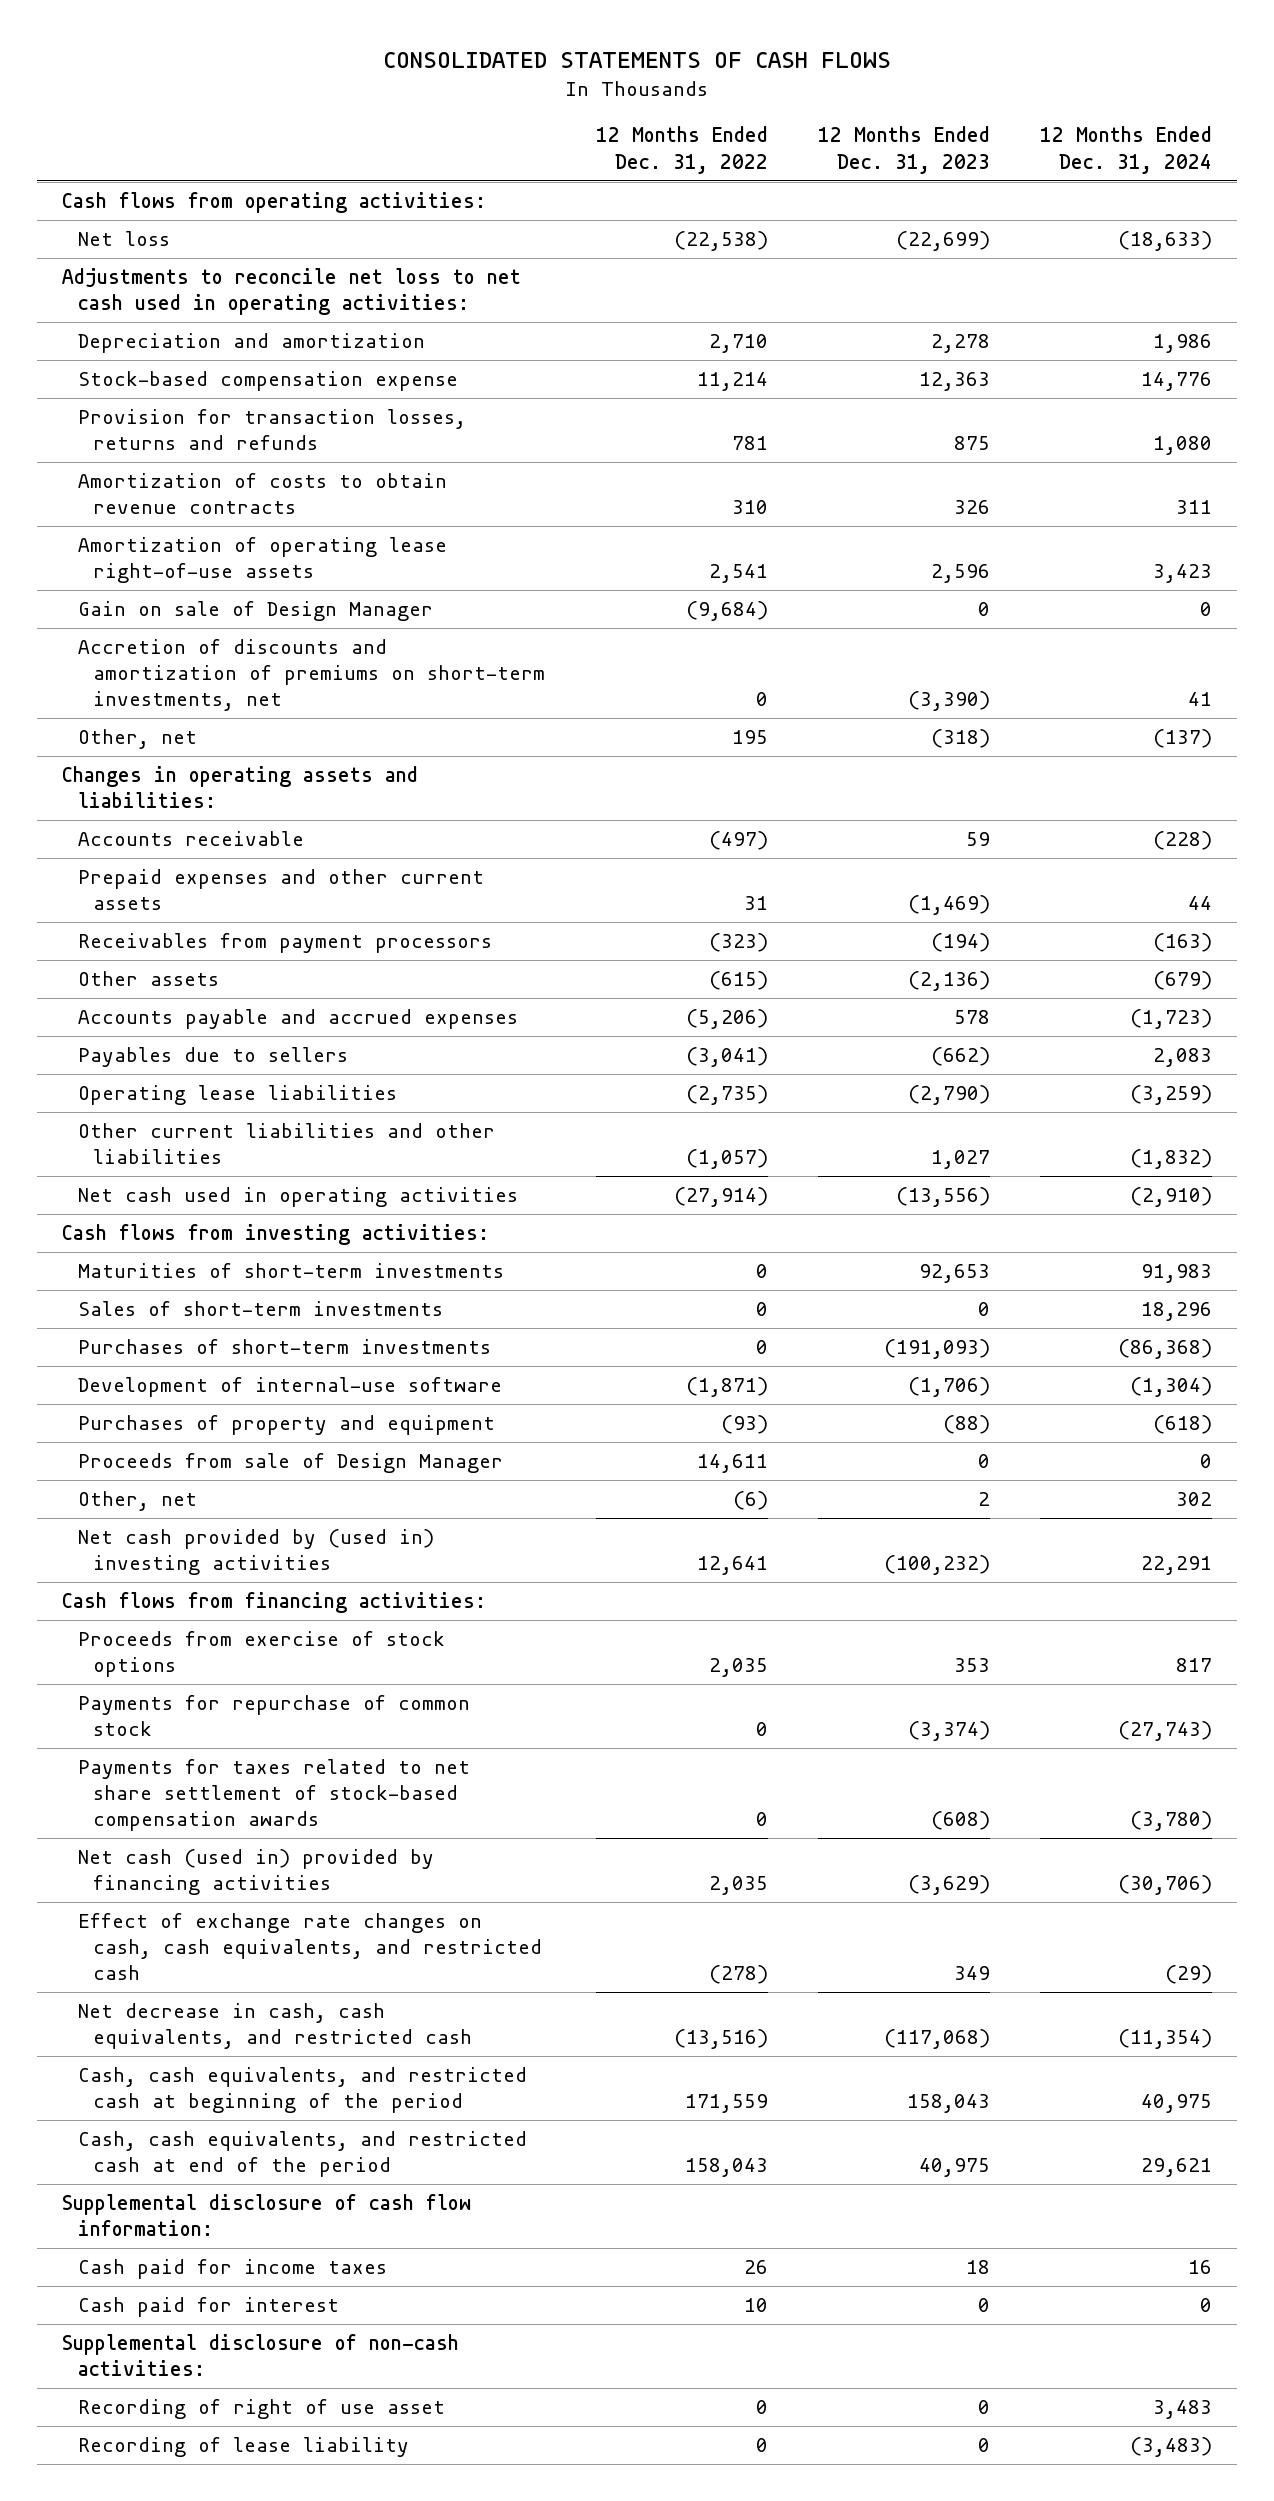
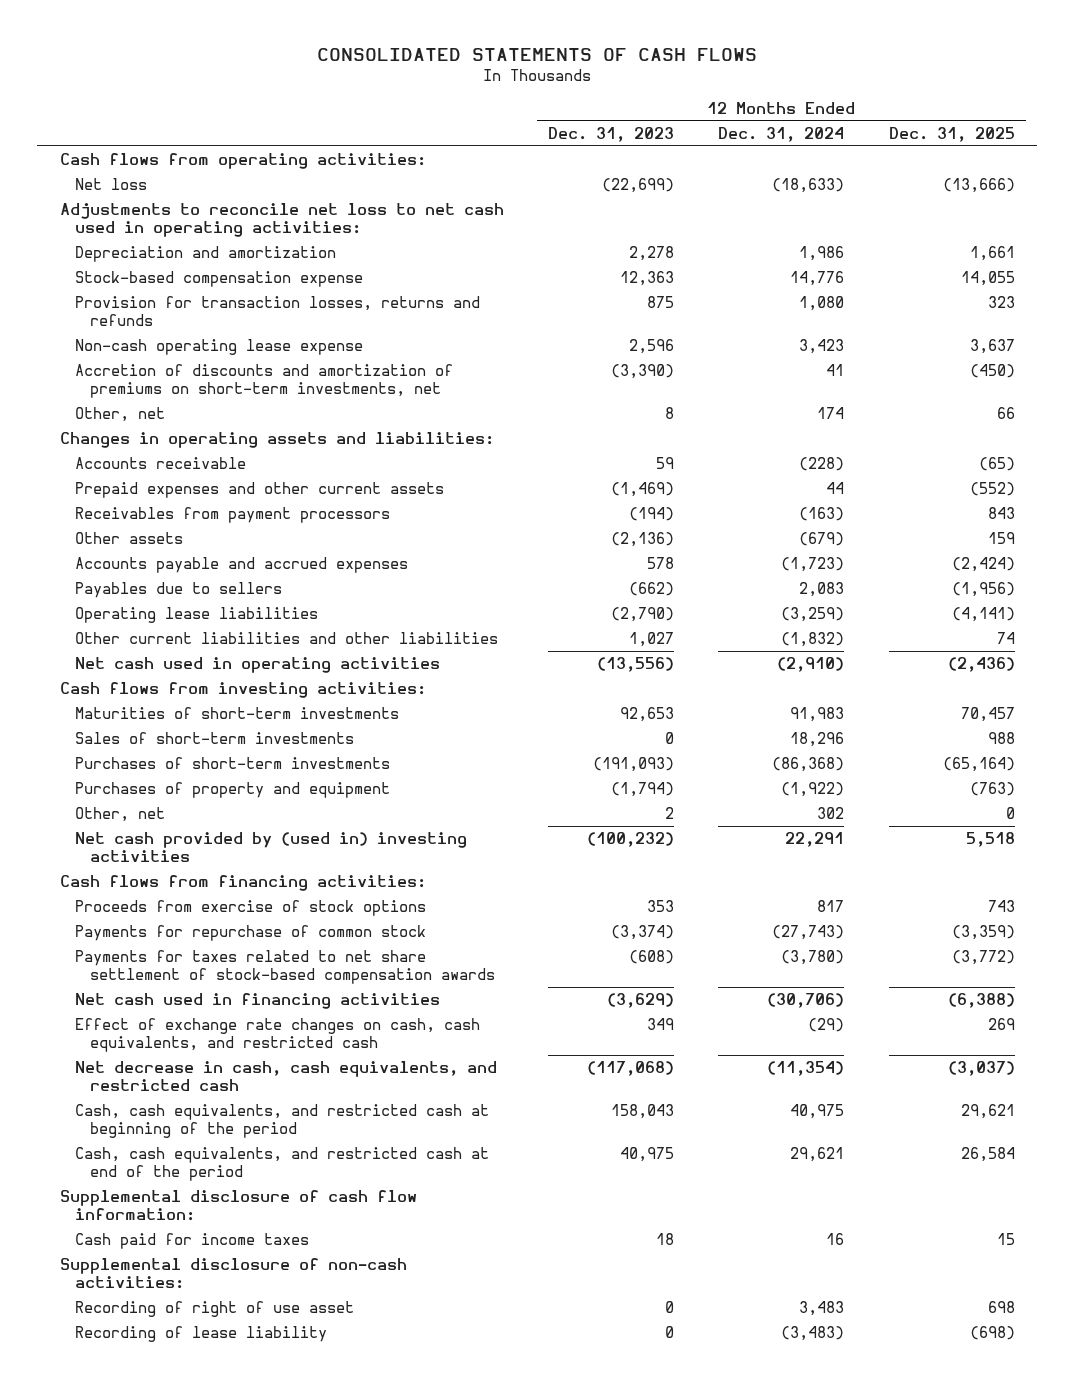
- | 12 Months Ended Dec. 31, 2022 | 12 Months Ended Dec. 31, 2023 | 12 Months Ended Dec. 31, 2024
+ | 12 Months Ended Dec. 31, 2023 | 12 Months Ended Dec. 31, 2024 | 12 Months Ended Dec. 31, 2025
- Amortization of costs to obtain revenue contracts | 310 | 326 | 311
- Amortization of operating lease right-of-use assets | 2,541 | 2,596 | 3,423
- Gain on sale of Design Manager | (9,684) | 0 | 0
+ Non-cash operating lease expense | 2,596 | 3,423 | 3,637
- Other, net | 195 | (318) | (137)
+ Other, net | 8 | 174 | 66
- Development of internal-use software | (1,871) | (1,706) | (1,304)
- Purchases of property and equipment | (93) | (88) | (618)
- Proceeds from sale of Design Manager | 14,611 | 0 | 0
+ Purchases of property and equipment | (1,794) | (1,922) | (763)
- Net cash (used in) provided by financing activities | 2,035 | (3,629) | (30,706)
+ Net cash used in financing activities | (3,629) | (30,706) | (6,388)
- Cash paid for interest | 10 | 0 | 0

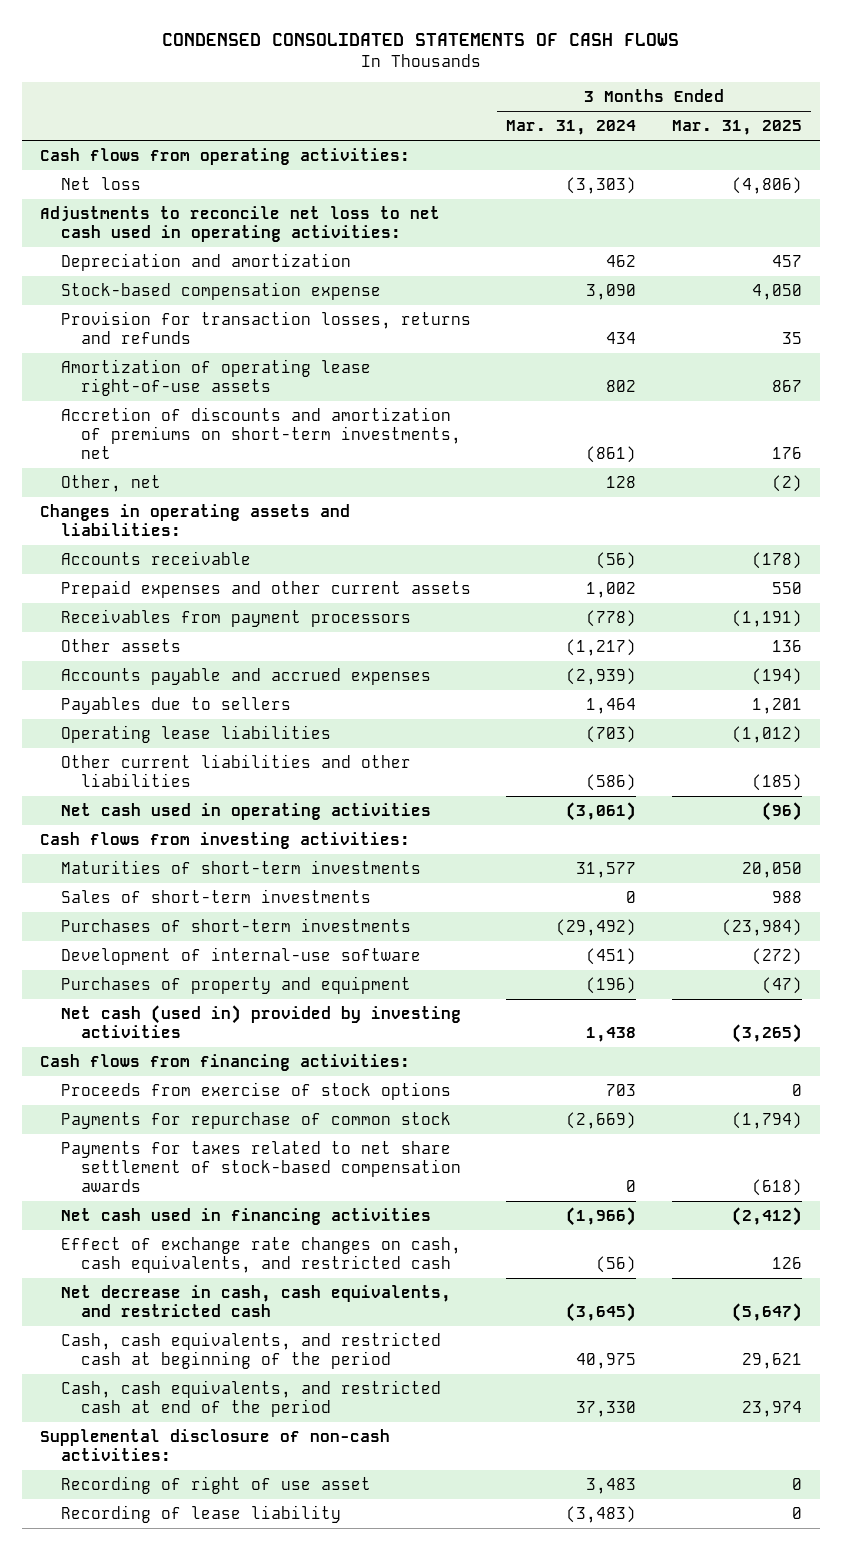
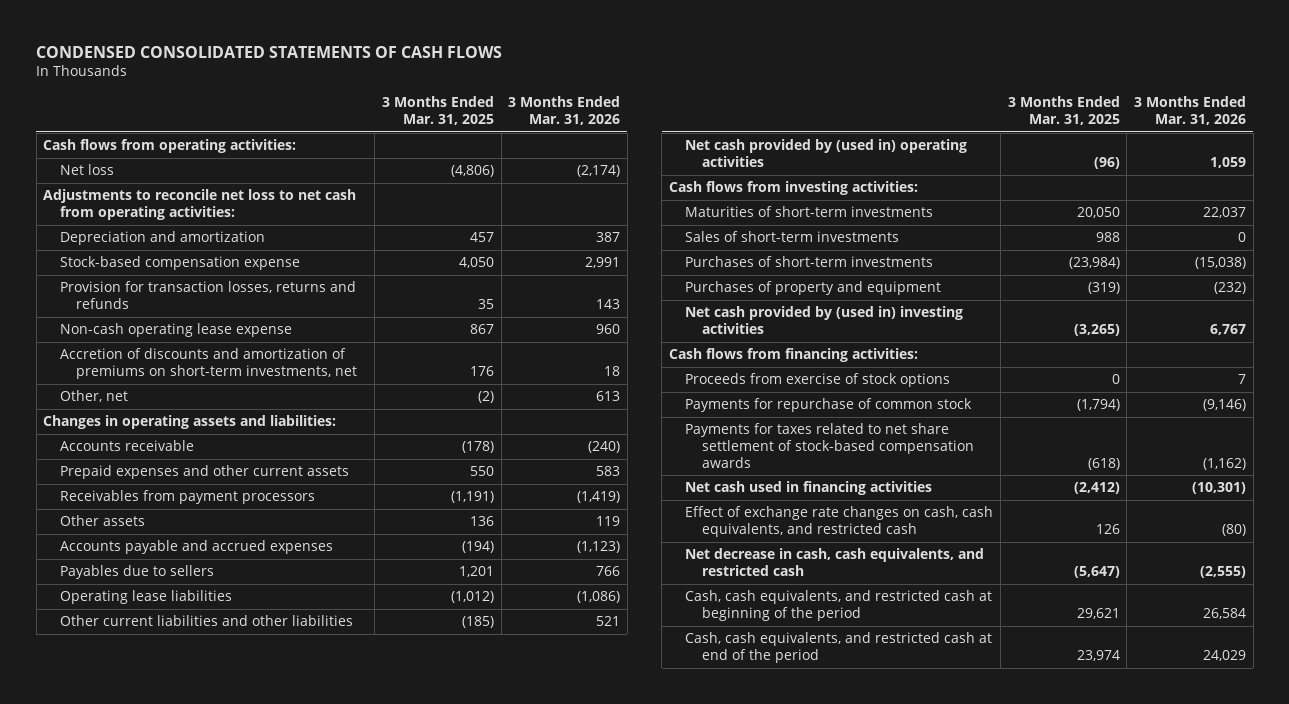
- | 3 Months Ended Mar. 31, 2024 | 3 Months Ended Mar. 31, 2025
+ | 3 Months Ended Mar. 31, 2025 | 3 Months Ended Mar. 31, 2026
- Adjustments to reconcile net loss to net cash used in operating activities:
+ Adjustments to reconcile net loss to net cash from operating activities:
- Amortization of operating lease right-of-use assets | 802 | 867
+ Non-cash operating lease expense | 867 | 960
- Net cash used in operating activities | (3,061) | (96)
+ Net cash provided by (used in) operating activities | (96) | 1,059
- Development of internal-use software | (451) | (272)
- Purchases of property and equipment | (196) | (47)
- Net cash (used in) provided by investing activities | 1,438 | (3,265)
+ Purchases of property and equipment | (319) | (232)
+ Net cash provided by (used in) investing activities | (3,265) | 6,767
- Supplemental disclosure of non-cash activities:
- Recording of right of use asset | 3,483 | 0
- Recording of lease liability | (3,483) | 0

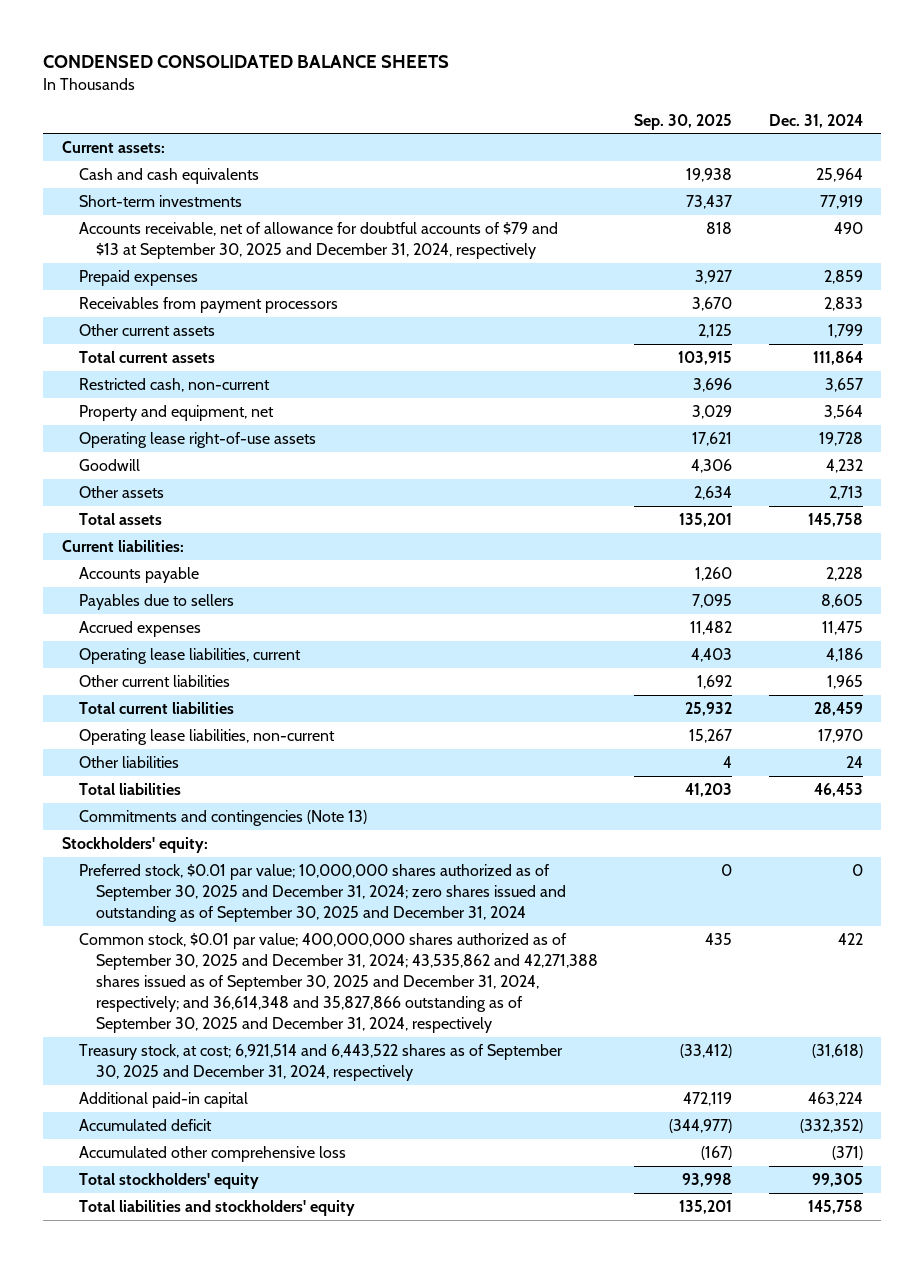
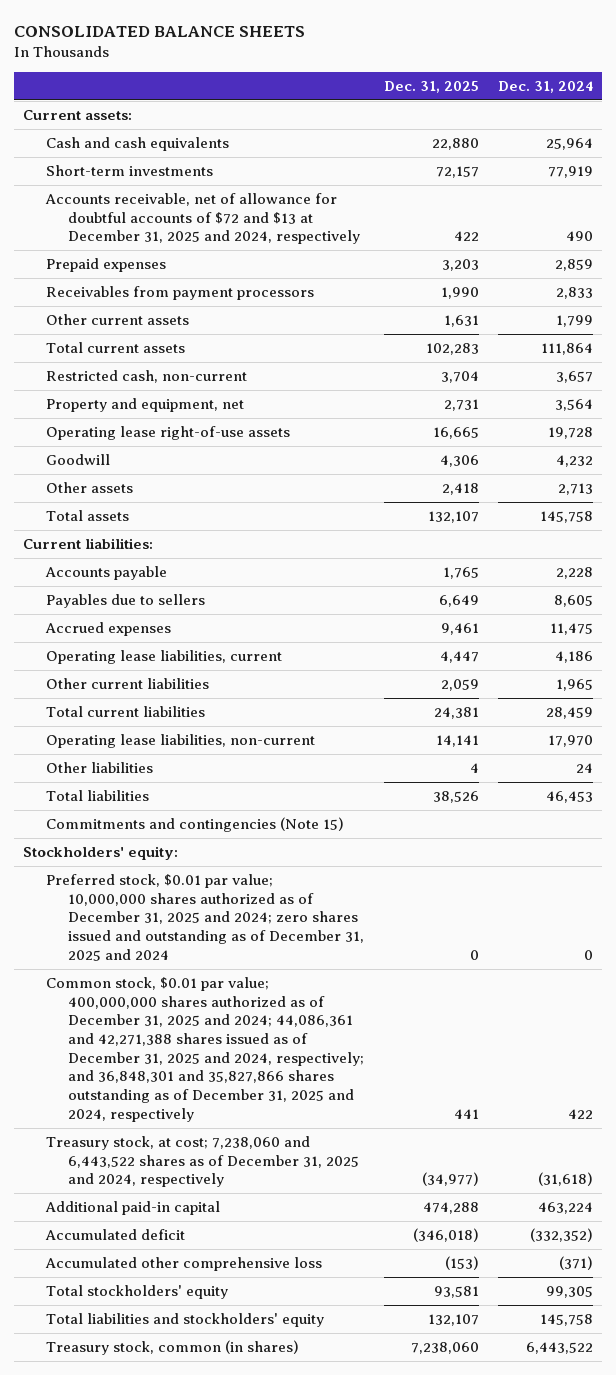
- CONDENSED CONSOLIDATED BALANCE SHEETS
+ CONSOLIDATED BALANCE SHEETS
- | Sep. 30, 2025 | Dec. 31, 2024
+ | Dec. 31, 2025 | Dec. 31, 2024
- Accounts receivable, net of allowance for doubtful accounts of $79 and $13 at September 30, 2025 and December 31, 2024, respectively | 818 | 490
+ Accounts receivable, net of allowance for doubtful accounts of $72 and $13 at December 31, 2025 and 2024, respectively | 422 | 490
- Commitments and contingencies (Note 13)
+ Commitments and contingencies (Note 15)
- Preferred stock, $0.01 par value; 10,000,000 shares authorized as of September 30, 2025 and December 31, 2024; zero shares issued and outstanding as of September 30, 2025 and December 31, 2024 | 0 | 0
- Common stock, $0.01 par value; 400,000,000 shares authorized as of September 30, 2025 and December 31, 2024; 43,535,862 and 42,271,388 shares issued as of September 30, 2025 and December 31, 2024, respectively; and 36,614,348 and 35,827,866 outstanding as of September 30, 2025 and December 31, 2024, respectively | 435 | 422
- Treasury stock, at cost; 6,921,514 and 6,443,522 shares as of September 30, 2025 and December 31, 2024, respectively | (33,412) | (31,618)
+ Preferred stock, $0.01 par value; 10,000,000 shares authorized as of December 31, 2025 and 2024; zero shares issued and outstanding as of December 31, 2025 and 2024 | 0 | 0
+ Common stock, $0.01 par value; 400,000,000 shares authorized as of December 31, 2025 and 2024; 44,086,361 and 42,271,388 shares issued as of December 31, 2025 and 2024, respectively; and 36,848,301 and 35,827,866 shares outstanding as of December 31, 2025 and 2024, respectively | 441 | 422
+ Treasury stock, at cost; 7,238,060 and 6,443,522 shares as of December 31, 2025 and 2024, respectively | (34,977) | (31,618)
+ Treasury stock, common (in shares) | 7,238,060 | 6,443,522

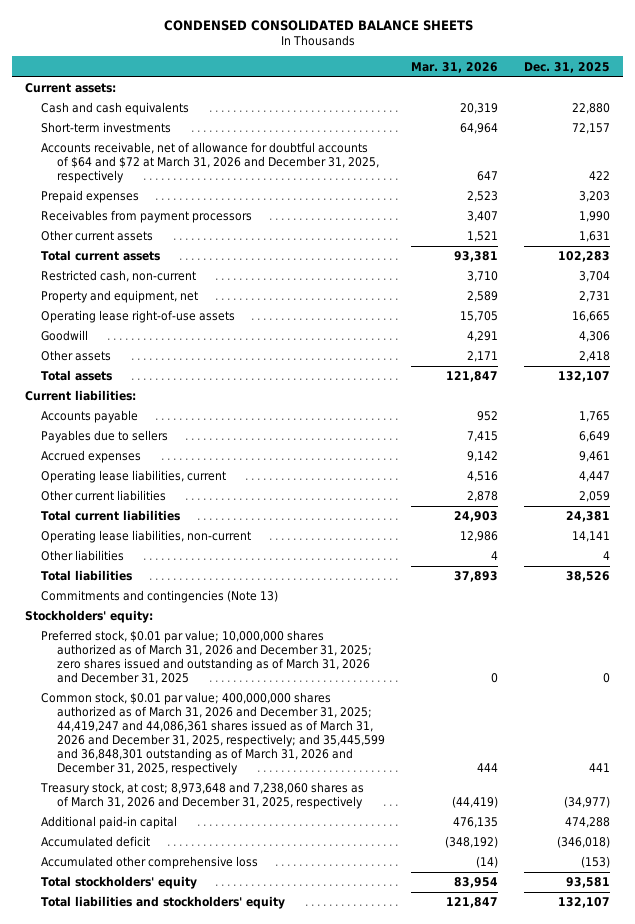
- CONSOLIDATED BALANCE SHEETS
+ CONDENSED CONSOLIDATED BALANCE SHEETS
- | Dec. 31, 2025 | Dec. 31, 2024
+ | Mar. 31, 2026 | Dec. 31, 2025
- Accounts receivable, net of allowance for doubtful accounts of $72 and $13 at December 31, 2025 and 2024, respectively | 422 | 490
+ Accounts receivable, net of allowance for doubtful accounts of $64 and $72 at March 31, 2026 and December 31, 2025, respectively | 647 | 422
- Commitments and contingencies (Note 15)
+ Commitments and contingencies (Note 13)
- Preferred stock, $0.01 par value; 10,000,000 shares authorized as of December 31, 2025 and 2024; zero shares issued and outstanding as of December 31, 2025 and 2024 | 0 | 0
- Common stock, $0.01 par value; 400,000,000 shares authorized as of December 31, 2025 and 2024; 44,086,361 and 42,271,388 shares issued as of December 31, 2025 and 2024, respectively; and 36,848,301 and 35,827,866 shares outstanding as of December 31, 2025 and 2024, respectively | 441 | 422
- Treasury stock, at cost; 7,238,060 and 6,443,522 shares as of December 31, 2025 and 2024, respectively | (34,977) | (31,618)
+ Preferred stock, $0.01 par value; 10,000,000 shares authorized as of March 31, 2026 and December 31, 2025; zero shares issued and outstanding as of March 31, 2026 and December 31, 2025 | 0 | 0
+ Common stock, $0.01 par value; 400,000,000 shares authorized as of March 31, 2026 and December 31, 2025; 44,419,247 and 44,086,361 shares issued as of March 31, 2026 and December 31, 2025, respectively; and 35,445,599 and 36,848,301 outstanding as of March 31, 2026 and December 31, 2025, respectively | 444 | 441
+ Treasury stock, at cost; 8,973,648 and 7,238,060 shares as of March 31, 2026 and December 31, 2025, respectively | (44,419) | (34,977)
- Treasury stock, common (in shares) | 7,238,060 | 6,443,522

